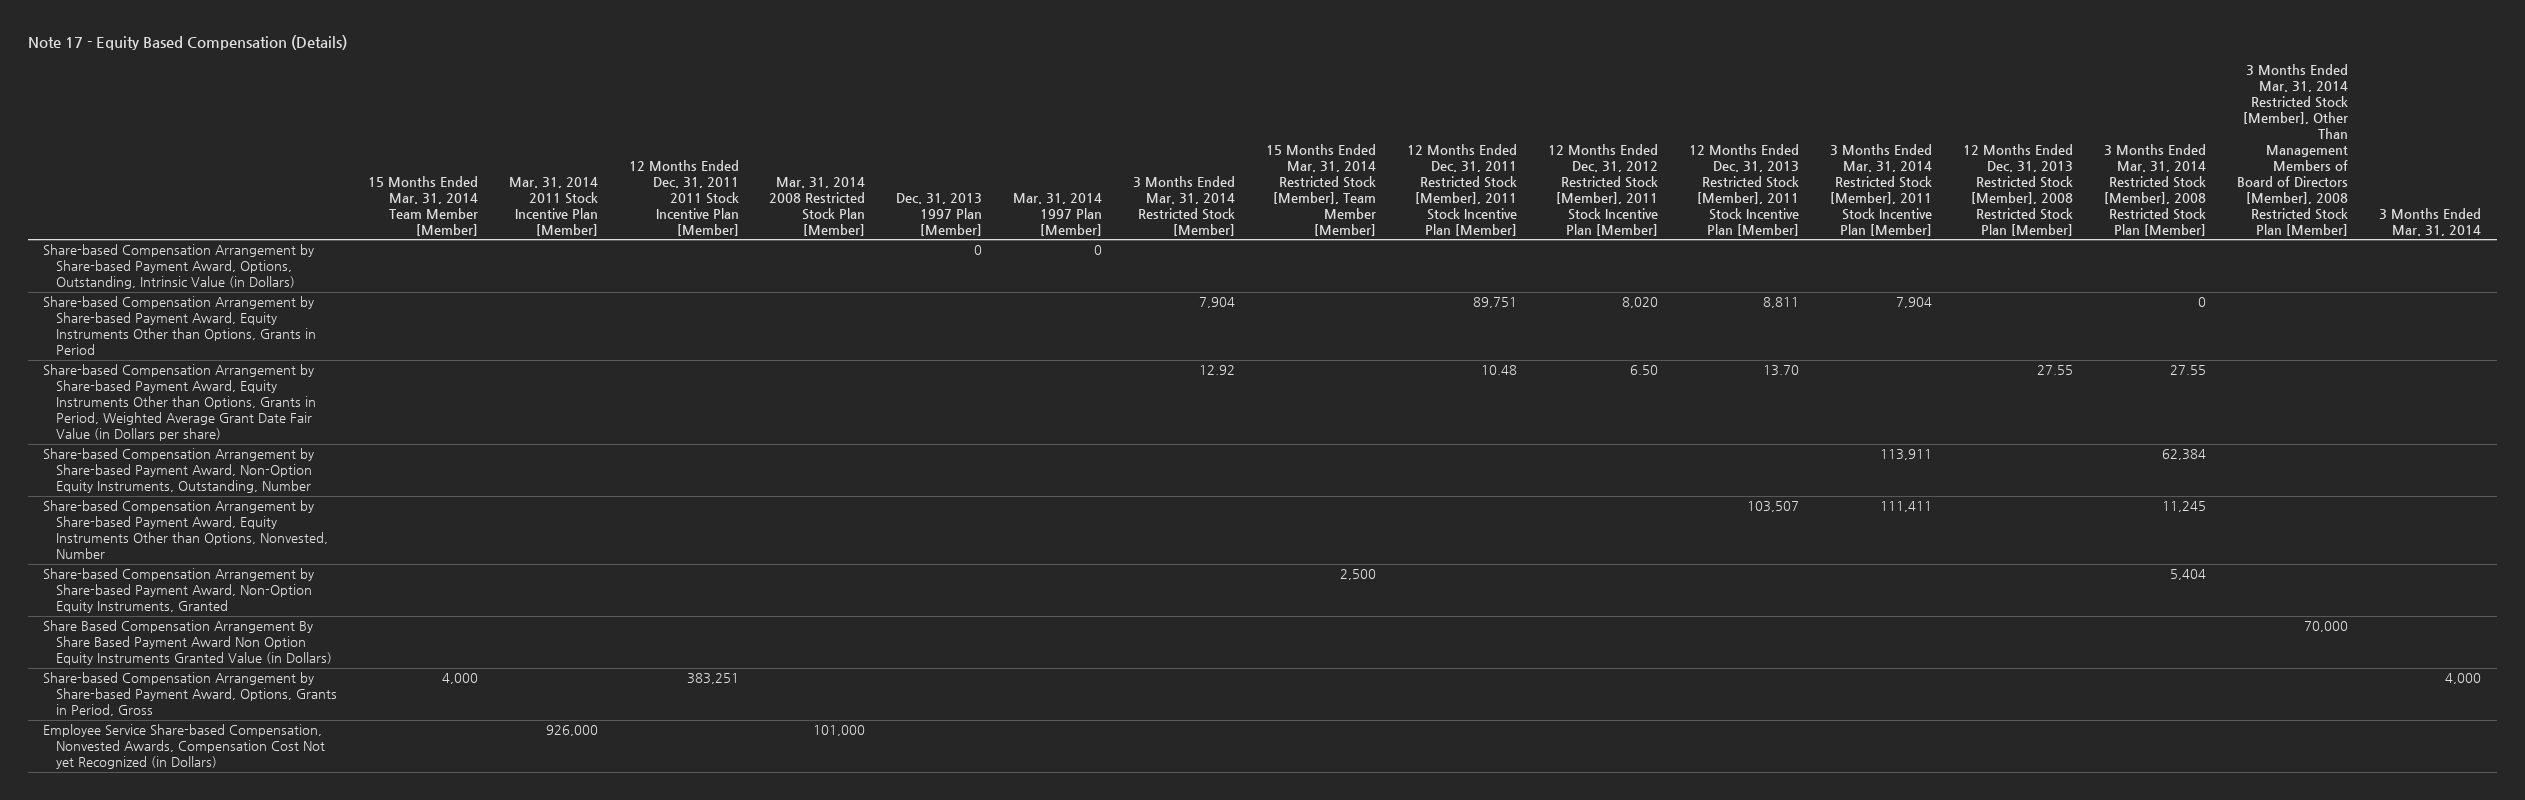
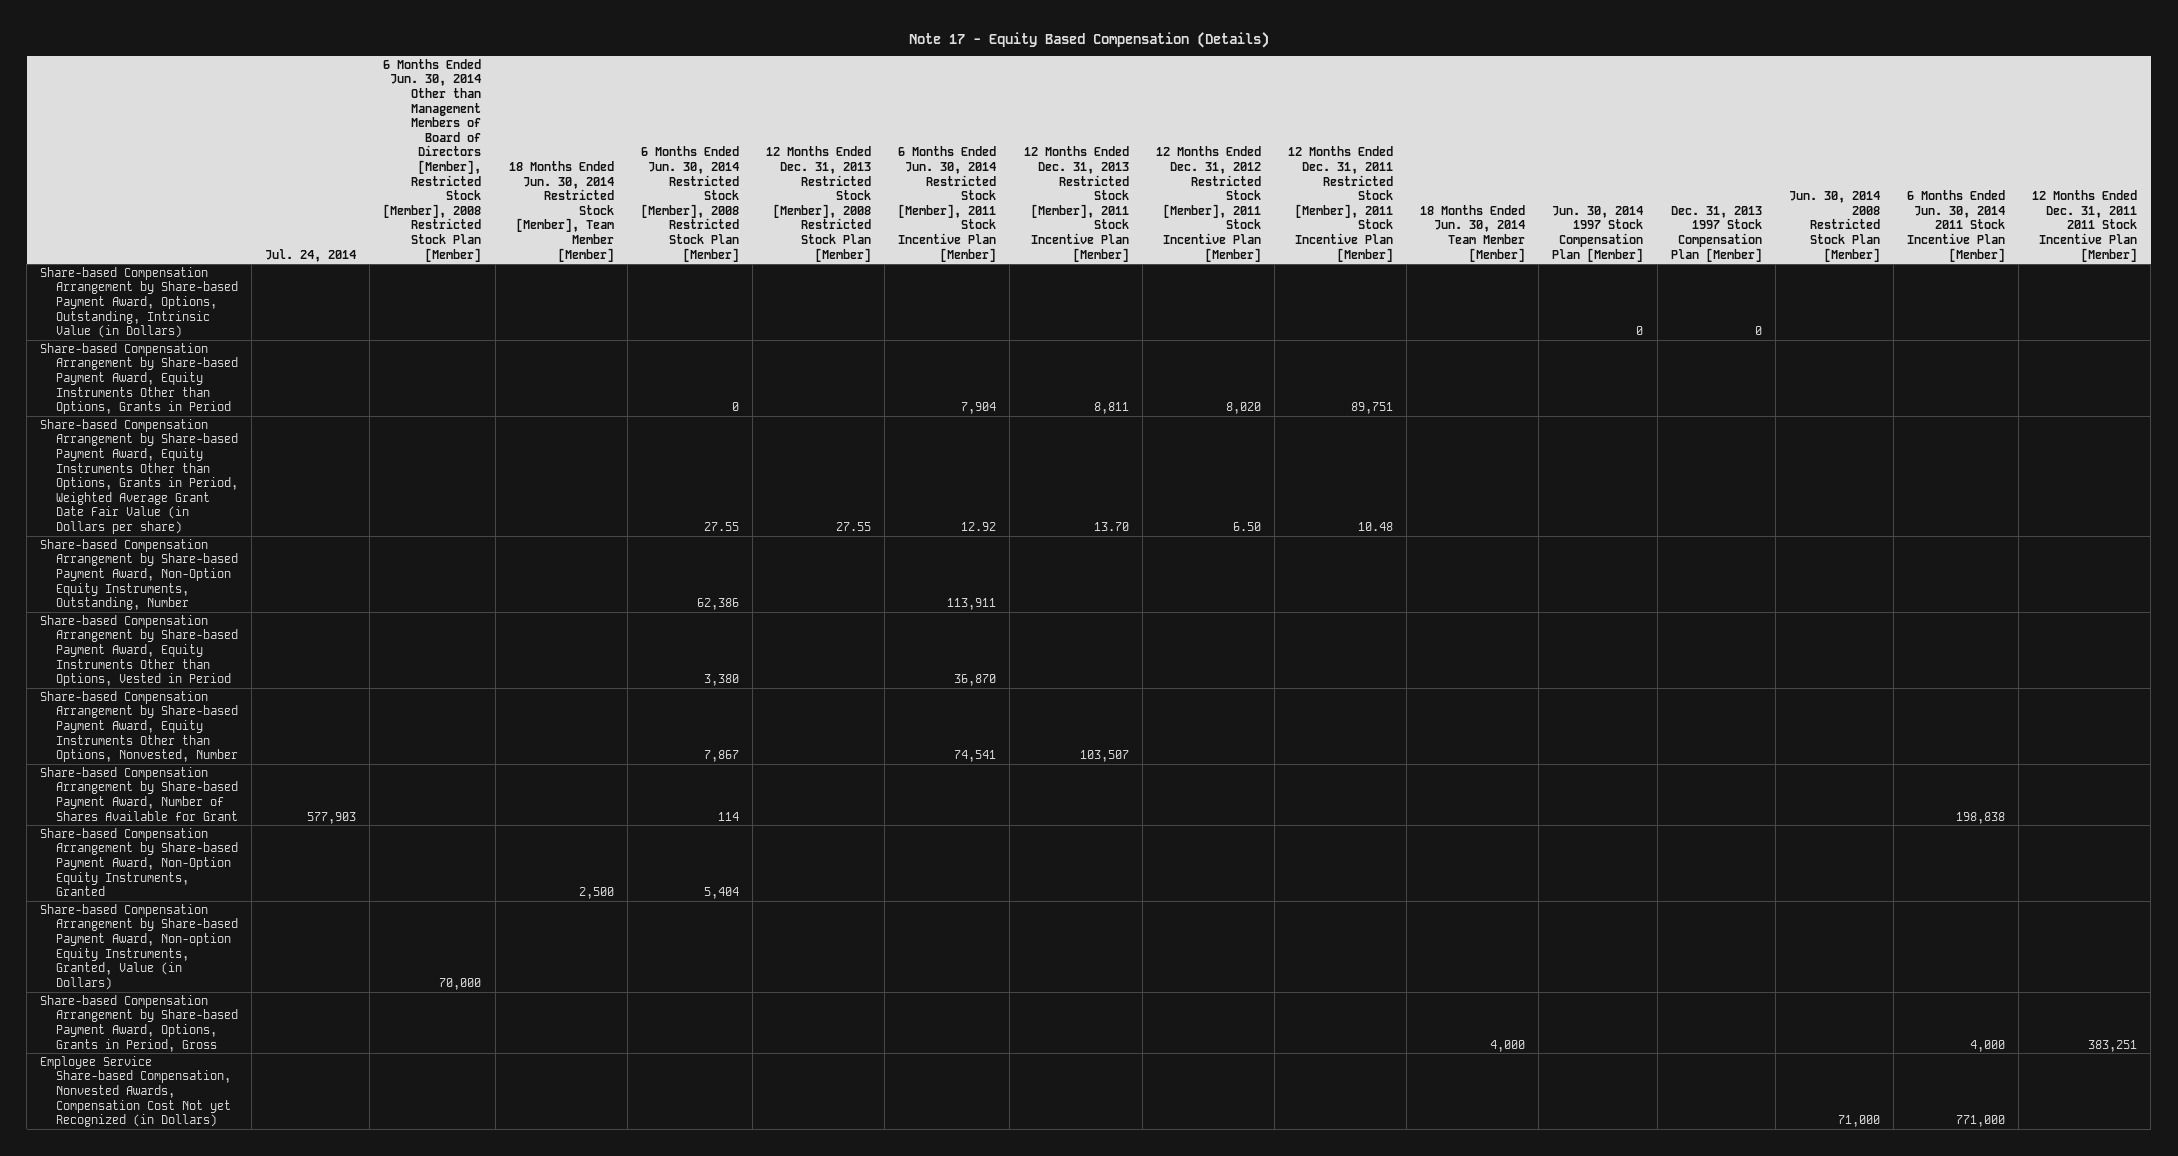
- | 15 Months Ended Mar. 31, 2014 Team Member [Member] | Mar. 31, 2014 2011 Stock Incentive Plan [Member] | 12 Months Ended Dec. 31, 2011 2011 Stock Incentive Plan [Member] | Mar. 31, 2014 2008 Restricted Stock Plan [Member] | Dec. 31, 2013 1997 Plan [Member] | Mar. 31, 2014 1997 Plan [Member] | 3 Months Ended Mar. 31, 2014 Restricted Stock [Member] | 15 Months Ended Mar. 31, 2014 Restricted Stock [Member], Team Member [Member] | 12 Months Ended Dec. 31, 2011 Restricted Stock [Member], 2011 Stock Incentive Plan [Member] | 12 Months Ended Dec. 31, 2012 Restricted Stock [Member], 2011 Stock Incentive Plan [Member] | 12 Months Ended Dec. 31, 2013 Restricted Stock [Member], 2011 Stock Incentive Plan [Member] | 3 Months Ended Mar. 31, 2014 Restricted Stock [Member], 2011 Stock Incentive Plan [Member] | 12 Months Ended Dec. 31, 2013 Restricted Stock [Member], 2008 Restricted Stock Plan [Member] | 3 Months Ended Mar. 31, 2014 Restricted Stock [Member], 2008 Restricted Stock Plan [Member] | 3 Months Ended Mar. 31, 2014 Restricted Stock [Member], Other Than Management Members of Board of Directors [Member], 2008 Restricted Stock Plan [Member] | 3 Months Ended Mar. 31, 2014
+ | Jul. 24, 2014 | 6 Months Ended Jun. 30, 2014 Other than Management Members of Board of Directors [Member], Restricted Stock [Member], 2008 Restricted Stock Plan [Member] | 18 Months Ended Jun. 30, 2014 Restricted Stock [Member], Team Member [Member] | 6 Months Ended Jun. 30, 2014 Restricted Stock [Member], 2008 Restricted Stock Plan [Member] | 12 Months Ended Dec. 31, 2013 Restricted Stock [Member], 2008 Restricted Stock Plan [Member] | 6 Months Ended Jun. 30, 2014 Restricted Stock [Member], 2011 Stock Incentive Plan [Member] | 12 Months Ended Dec. 31, 2013 Restricted Stock [Member], 2011 Stock Incentive Plan [Member] | 12 Months Ended Dec. 31, 2012 Restricted Stock [Member], 2011 Stock Incentive Plan [Member] | 12 Months Ended Dec. 31, 2011 Restricted Stock [Member], 2011 Stock Incentive Plan [Member] | 18 Months Ended Jun. 30, 2014 Team Member [Member] | Jun. 30, 2014 1997 Stock Compensation Plan [Member] | Dec. 31, 2013 1997 Stock Compensation Plan [Member] | Jun. 30, 2014 2008 Restricted Stock Plan [Member] | 6 Months Ended Jun. 30, 2014 2011 Stock Incentive Plan [Member] | 12 Months Ended Dec. 31, 2011 2011 Stock Incentive Plan [Member]
+ Share-based Compensation Arrangement by Share-based Payment Award, Equity Instruments Other than Options, Vested in Period | | | | 3,380 | | 36,870 | | | | | | | | |
+ Share-based Compensation Arrangement by Share-based Payment Award, Number of Shares Available for Grant | 577,903 | | | 114 | | | | | | | | | | 198,838 |
- Share Based Compensation Arrangement By Share Based Payment Award Non Option Equity Instruments Granted Value (in Dollars) | | | | | | | | | | | | | | | 70,000 |
+ Share-based Compensation Arrangement by Share-based Payment Award, Non-option Equity Instruments, Granted, Value (in Dollars) | | 70,000 | | | | | | | | | | | | |

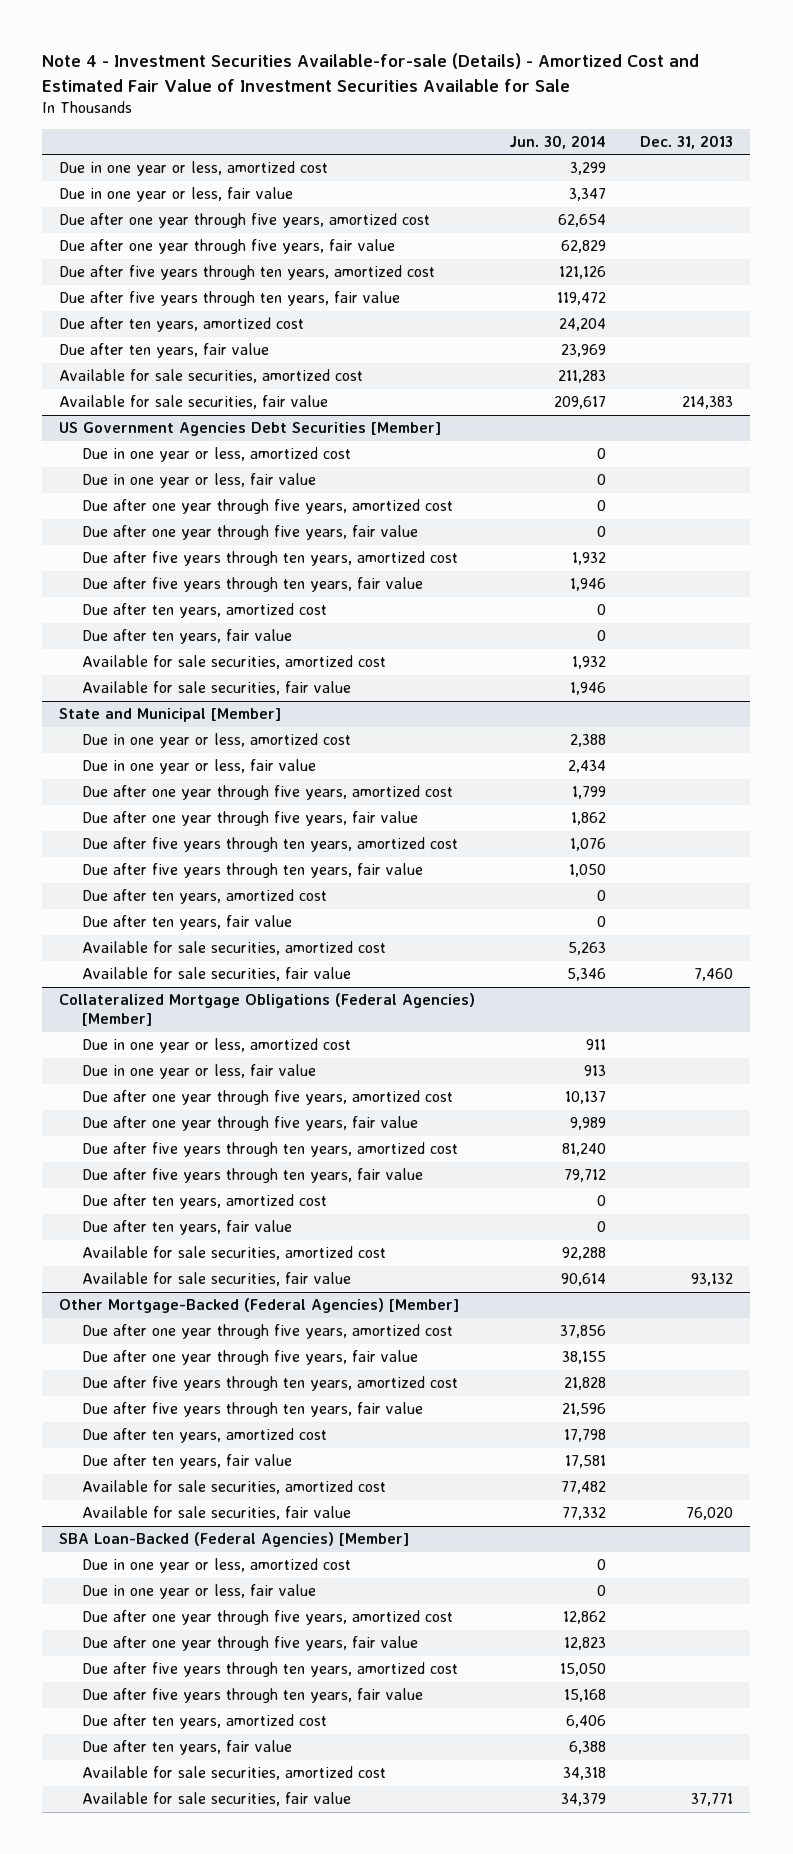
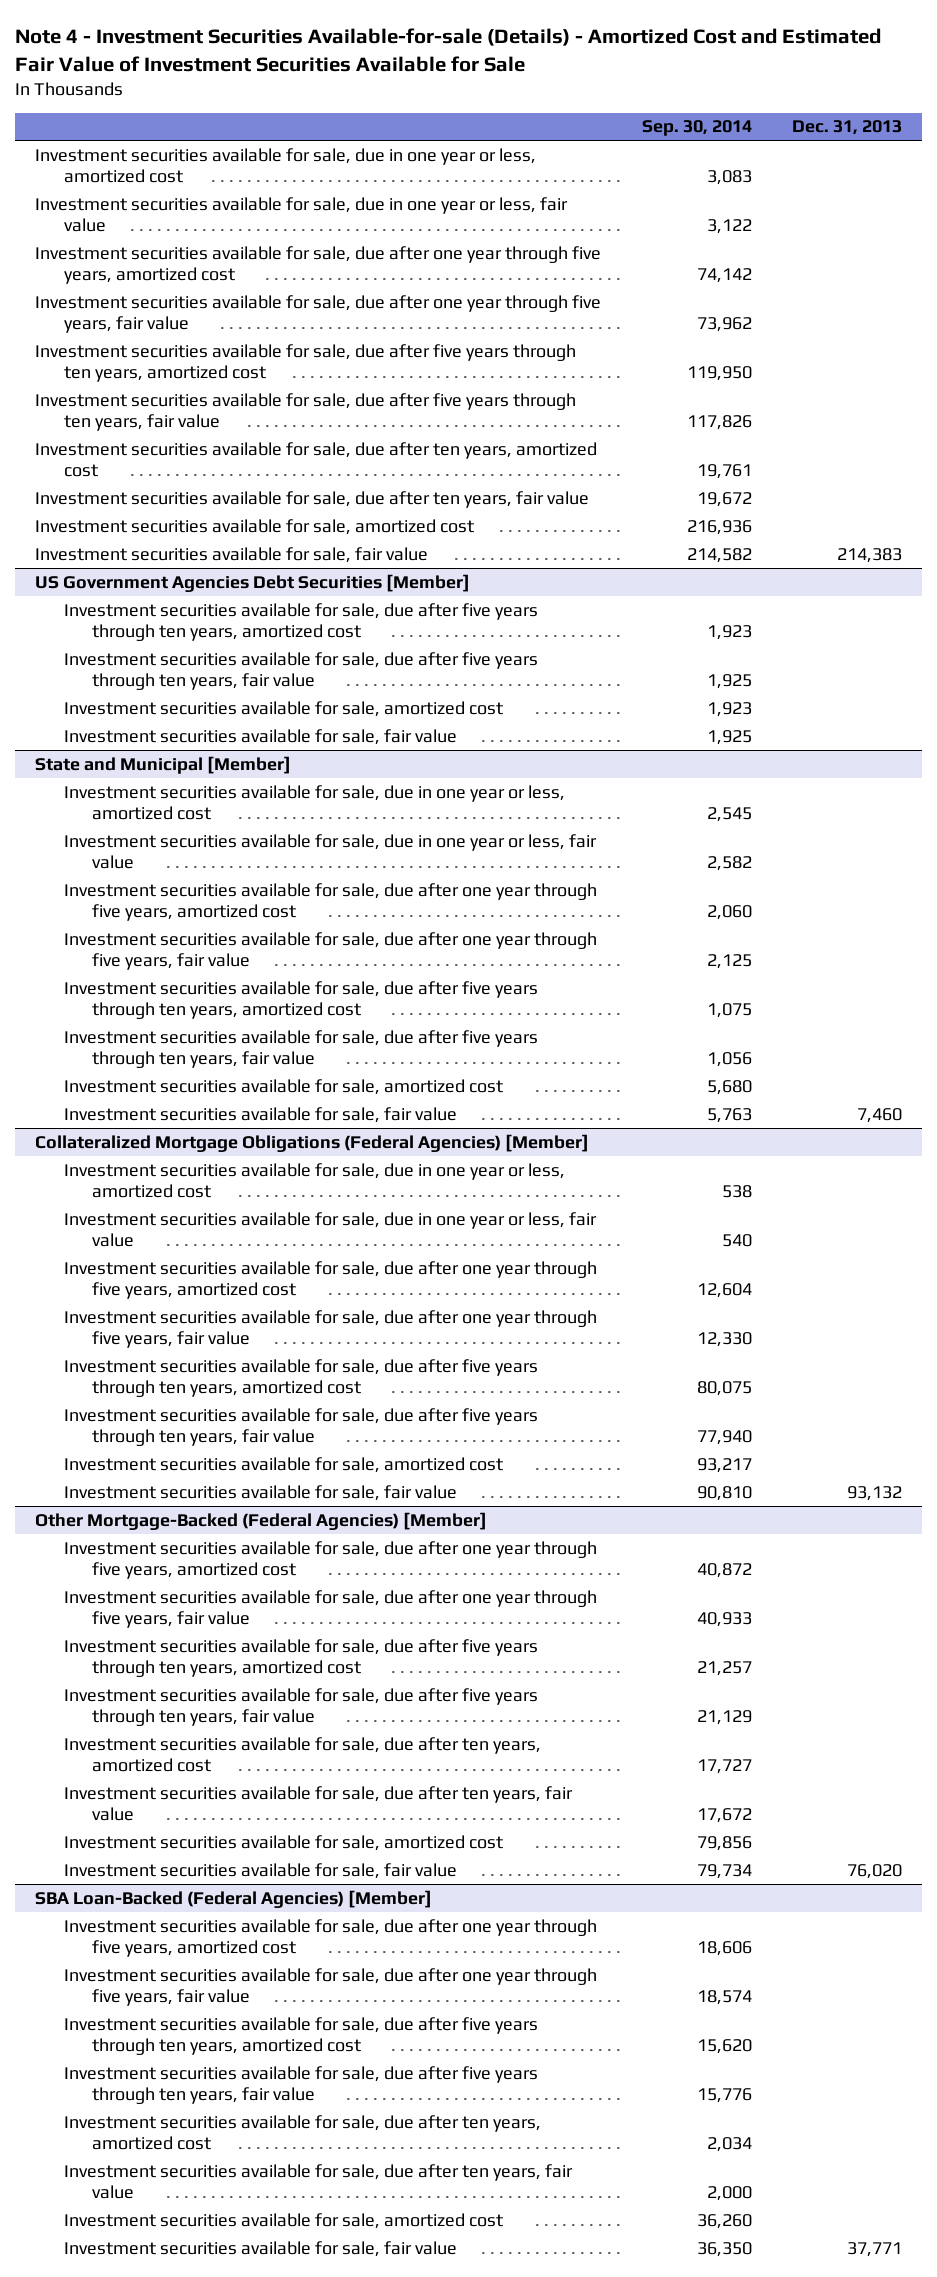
- | Jun. 30, 2014 | Dec. 31, 2013
+ | Sep. 30, 2014 | Dec. 31, 2013
- Due in one year or less, amortized cost | 3,299 |
- Due in one year or less, fair value | 3,347 |
- Due after one year through five years, amortized cost | 62,654 |
- Due after one year through five years, fair value | 62,829 |
- Due after five years through ten years, amortized cost | 121,126 |
- Due after five years through ten years, fair value | 119,472 |
- Due after ten years, amortized cost | 24,204 |
- Due after ten years, fair value | 23,969 |
- Available for sale securities, amortized cost | 211,283 |
- Available for sale securities, fair value | 209,617 | 214,383
+ Investment securities available for sale, due in one year or less, amortized cost | 3,083 |
+ Investment securities available for sale, due in one year or less, fair value | 3,122 |
+ Investment securities available for sale, due after one year through five years, amortized cost | 74,142 |
+ Investment securities available for sale, due after one year through five years, fair value | 73,962 |
+ Investment securities available for sale, due after five years through ten years, amortized cost | 119,950 |
+ Investment securities available for sale, due after five years through ten years, fair value | 117,826 |
+ Investment securities available for sale, due after ten years, amortized cost | 19,761 |
+ Investment securities available for sale, due after ten years, fair value | 19,672 |
+ Investment securities available for sale, amortized cost | 216,936 |
+ Investment securities available for sale, fair value | 214,582 | 214,383
@ US Government Agencies Debt Securities [Member]
- Due in one year or less, amortized cost | 0 |
- Due in one year or less, fair value | 0 |
- Due after one year through five years, amortized cost | 0 |
- Due after one year through five years, fair value | 0 |
- Due after five years through ten years, amortized cost | 1,932 |
- Due after five years through ten years, fair value | 1,946 |
- Due after ten years, amortized cost | 0 |
- Due after ten years, fair value | 0 |
- Available for sale securities, amortized cost | 1,932 |
- Available for sale securities, fair value | 1,946 |
+ Investment securities available for sale, due after five years through ten years, amortized cost | 1,923 |
+ Investment securities available for sale, due after five years through ten years, fair value | 1,925 |
+ Investment securities available for sale, amortized cost | 1,923 |
+ Investment securities available for sale, fair value | 1,925 |
@ State and Municipal [Member]
- Due in one year or less, amortized cost | 2,388 |
- Due in one year or less, fair value | 2,434 |
- Due after one year through five years, amortized cost | 1,799 |
- Due after one year through five years, fair value | 1,862 |
- Due after five years through ten years, amortized cost | 1,076 |
- Due after five years through ten years, fair value | 1,050 |
- Due after ten years, amortized cost | 0 |
- Due after ten years, fair value | 0 |
- Available for sale securities, amortized cost | 5,263 |
- Available for sale securities, fair value | 5,346 | 7,460
+ Investment securities available for sale, due in one year or less, amortized cost | 2,545 |
+ Investment securities available for sale, due in one year or less, fair value | 2,582 |
+ Investment securities available for sale, due after one year through five years, amortized cost | 2,060 |
+ Investment securities available for sale, due after one year through five years, fair value | 2,125 |
+ Investment securities available for sale, due after five years through ten years, amortized cost | 1,075 |
+ Investment securities available for sale, due after five years through ten years, fair value | 1,056 |
+ Investment securities available for sale, amortized cost | 5,680 |
+ Investment securities available for sale, fair value | 5,763 | 7,460
@ Collateralized Mortgage Obligations (Federal Agencies) [Member]
- Due in one year or less, amortized cost | 911 |
- Due in one year or less, fair value | 913 |
- Due after one year through five years, amortized cost | 10,137 |
- Due after one year through five years, fair value | 9,989 |
- Due after five years through ten years, amortized cost | 81,240 |
- Due after five years through ten years, fair value | 79,712 |
- Due after ten years, amortized cost | 0 |
- Due after ten years, fair value | 0 |
- Available for sale securities, amortized cost | 92,288 |
- Available for sale securities, fair value | 90,614 | 93,132
+ Investment securities available for sale, due in one year or less, amortized cost | 538 |
+ Investment securities available for sale, due in one year or less, fair value | 540 |
+ Investment securities available for sale, due after one year through five years, amortized cost | 12,604 |
+ Investment securities available for sale, due after one year through five years, fair value | 12,330 |
+ Investment securities available for sale, due after five years through ten years, amortized cost | 80,075 |
+ Investment securities available for sale, due after five years through ten years, fair value | 77,940 |
+ Investment securities available for sale, amortized cost | 93,217 |
+ Investment securities available for sale, fair value | 90,810 | 93,132
@ Other Mortgage-Backed (Federal Agencies) [Member]
- Due after one year through five years, amortized cost | 37,856 |
- Due after one year through five years, fair value | 38,155 |
- Due after five years through ten years, amortized cost | 21,828 |
- Due after five years through ten years, fair value | 21,596 |
- Due after ten years, amortized cost | 17,798 |
- Due after ten years, fair value | 17,581 |
- Available for sale securities, amortized cost | 77,482 |
- Available for sale securities, fair value | 77,332 | 76,020
+ Investment securities available for sale, due after one year through five years, amortized cost | 40,872 |
+ Investment securities available for sale, due after one year through five years, fair value | 40,933 |
+ Investment securities available for sale, due after five years through ten years, amortized cost | 21,257 |
+ Investment securities available for sale, due after five years through ten years, fair value | 21,129 |
+ Investment securities available for sale, due after ten years, amortized cost | 17,727 |
+ Investment securities available for sale, due after ten years, fair value | 17,672 |
+ Investment securities available for sale, amortized cost | 79,856 |
+ Investment securities available for sale, fair value | 79,734 | 76,020
@ SBA Loan-Backed (Federal Agencies) [Member]
- Due in one year or less, amortized cost | 0 |
- Due in one year or less, fair value | 0 |
- Due after one year through five years, amortized cost | 12,862 |
- Due after one year through five years, fair value | 12,823 |
- Due after five years through ten years, amortized cost | 15,050 |
- Due after five years through ten years, fair value | 15,168 |
- Due after ten years, amortized cost | 6,406 |
- Due after ten years, fair value | 6,388 |
- Available for sale securities, amortized cost | 34,318 |
- Available for sale securities, fair value | 34,379 | 37,771
+ Investment securities available for sale, due after one year through five years, amortized cost | 18,606 |
+ Investment securities available for sale, due after one year through five years, fair value | 18,574 |
+ Investment securities available for sale, due after five years through ten years, amortized cost | 15,620 |
+ Investment securities available for sale, due after five years through ten years, fair value | 15,776 |
+ Investment securities available for sale, due after ten years, amortized cost | 2,034 |
+ Investment securities available for sale, due after ten years, fair value | 2,000 |
+ Investment securities available for sale, amortized cost | 36,260 |
+ Investment securities available for sale, fair value | 36,350 | 37,771

